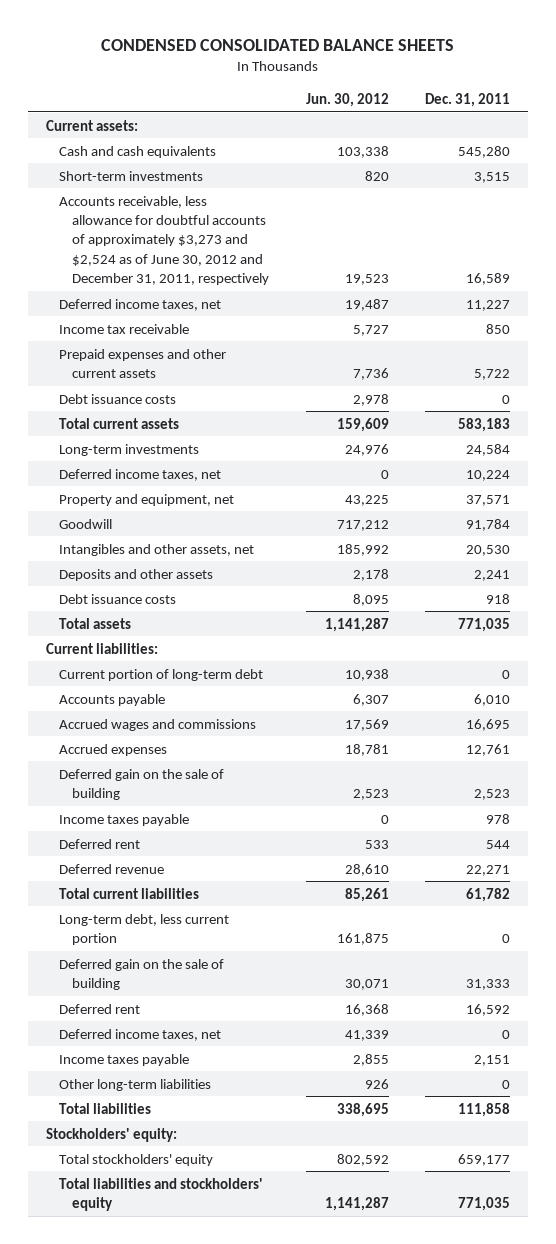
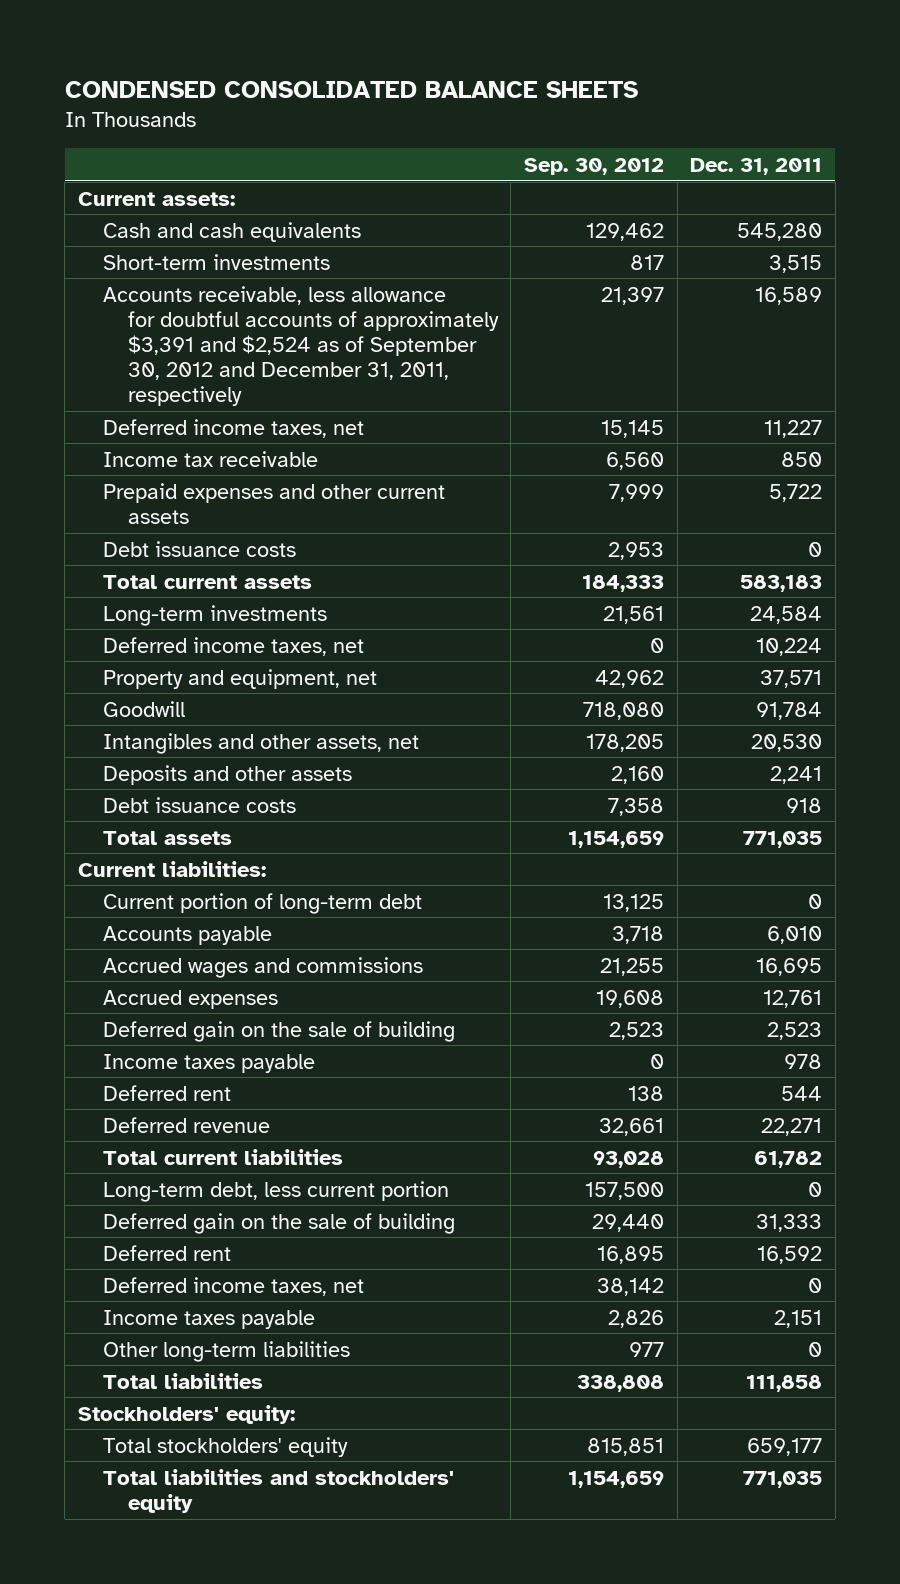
- | Jun. 30, 2012 | Dec. 31, 2011
+ | Sep. 30, 2012 | Dec. 31, 2011
- Accounts receivable, less allowance for doubtful accounts of approximately $3,273 and $2,524 as of June 30, 2012 and December 31, 2011, respectively | 19,523 | 16,589
+ Accounts receivable, less allowance for doubtful accounts of approximately $3,391 and $2,524 as of September 30, 2012 and December 31, 2011, respectively | 21,397 | 16,589

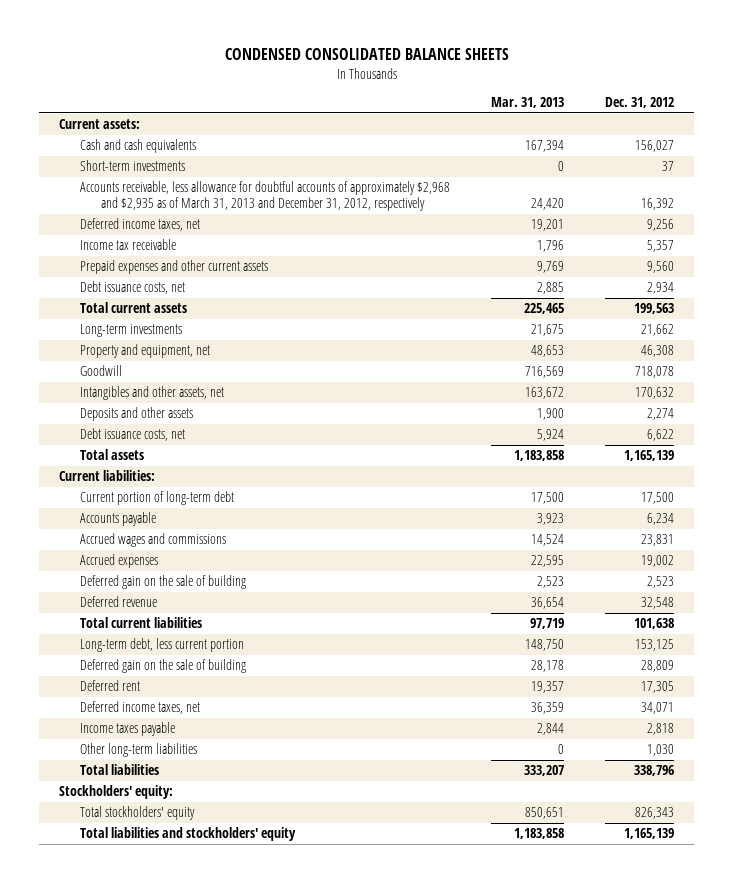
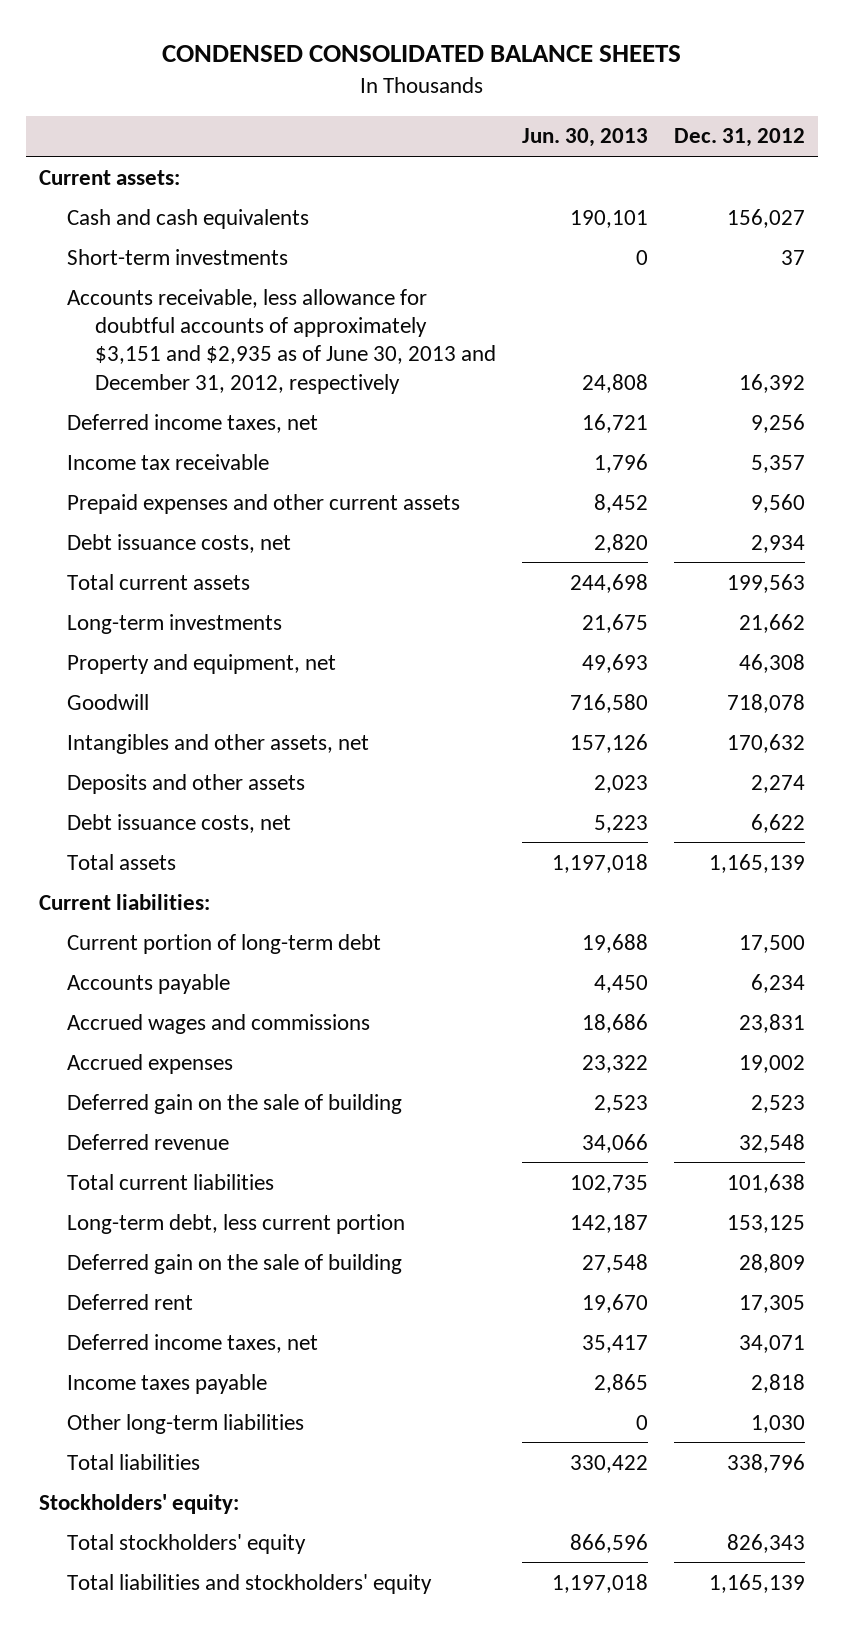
- | Mar. 31, 2013 | Dec. 31, 2012
+ | Jun. 30, 2013 | Dec. 31, 2012
- Accounts receivable, less allowance for doubtful accounts of approximately $2,968 and $2,935 as of March 31, 2013 and December 31, 2012, respectively | 24,420 | 16,392
+ Accounts receivable, less allowance for doubtful accounts of approximately $3,151 and $2,935 as of June 30, 2013 and December 31, 2012, respectively | 24,808 | 16,392

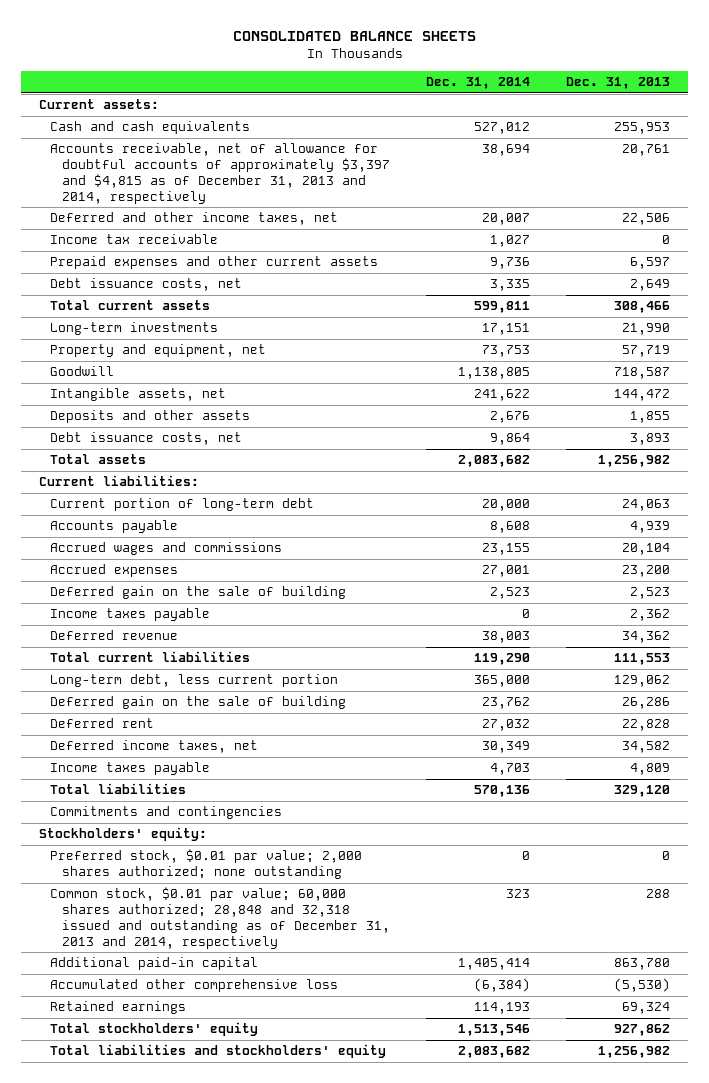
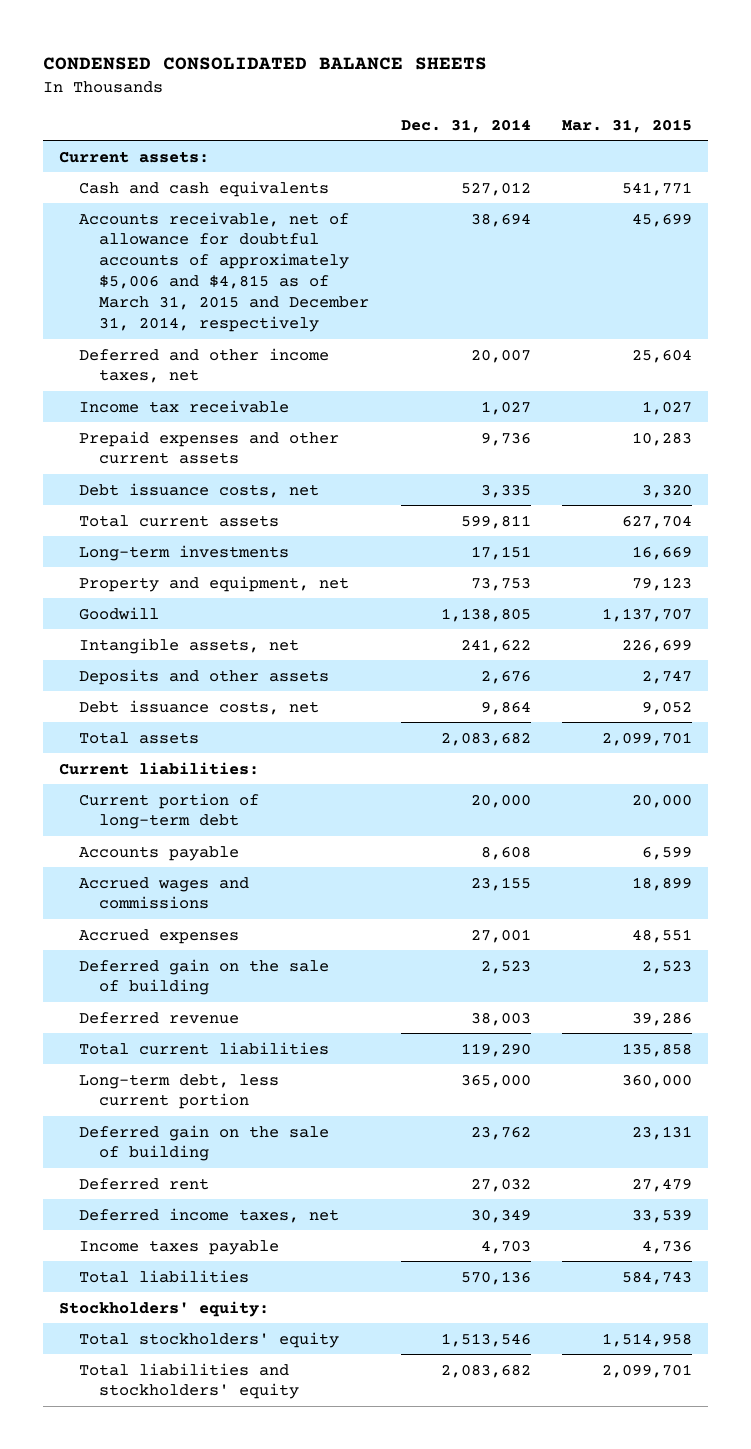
- CONSOLIDATED BALANCE SHEETS
+ CONDENSED CONSOLIDATED BALANCE SHEETS
- | Dec. 31, 2014 | Dec. 31, 2013
+ | Dec. 31, 2014 | Mar. 31, 2015
- Accounts receivable, net of allowance for doubtful accounts of approximately $3,397 and $4,815 as of December 31, 2013 and 2014, respectively | 38,694 | 20,761
+ Accounts receivable, net of allowance for doubtful accounts of approximately $5,006 and $4,815 as of March 31, 2015 and December 31, 2014, respectively | 38,694 | 45,699
- Income taxes payable | 0 | 2,362
- Commitments and contingencies
- Preferred stock, $0.01 par value; 2,000 shares authorized; none outstanding | 0 | 0
- Common stock, $0.01 par value; 60,000 shares authorized; 28,848 and 32,318 issued and outstanding as of December 31, 2013 and 2014, respectively | 323 | 288
- Additional paid-in capital | 1,405,414 | 863,780
- Accumulated other comprehensive loss | (6,384) | (5,530)
- Retained earnings | 114,193 | 69,324

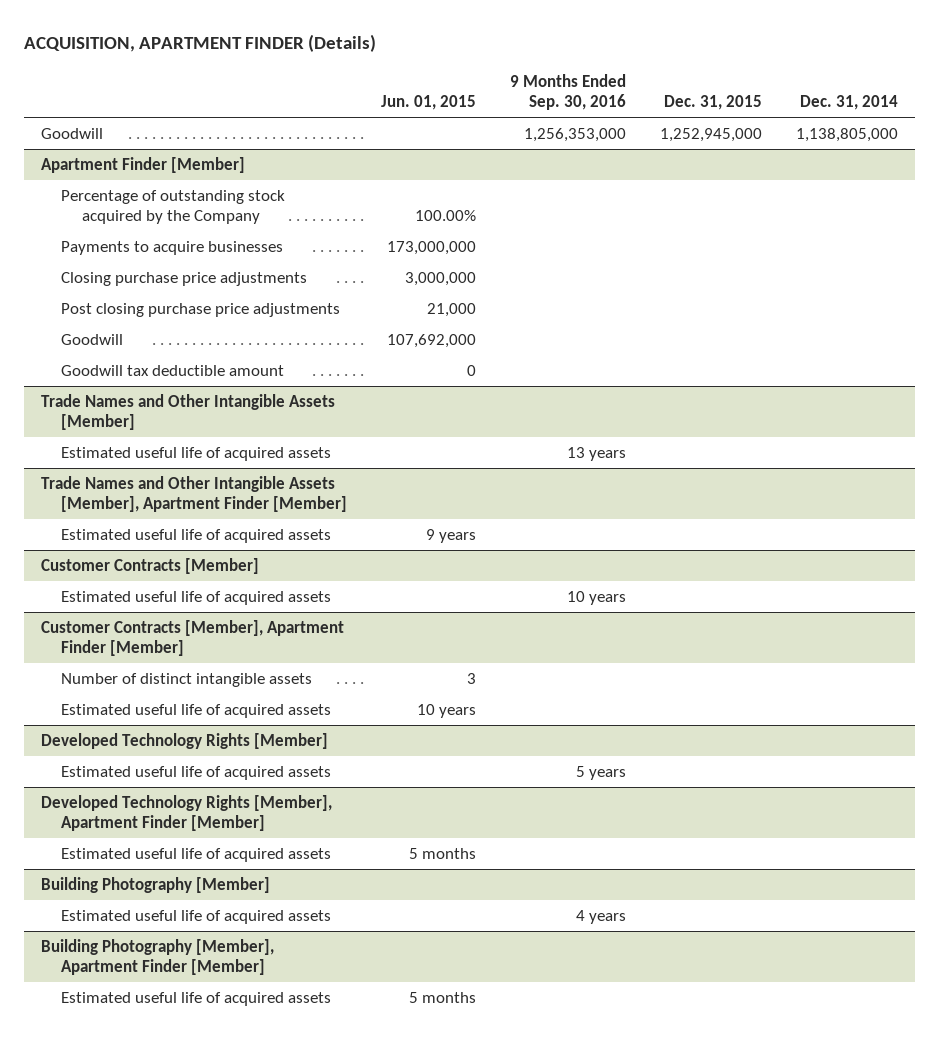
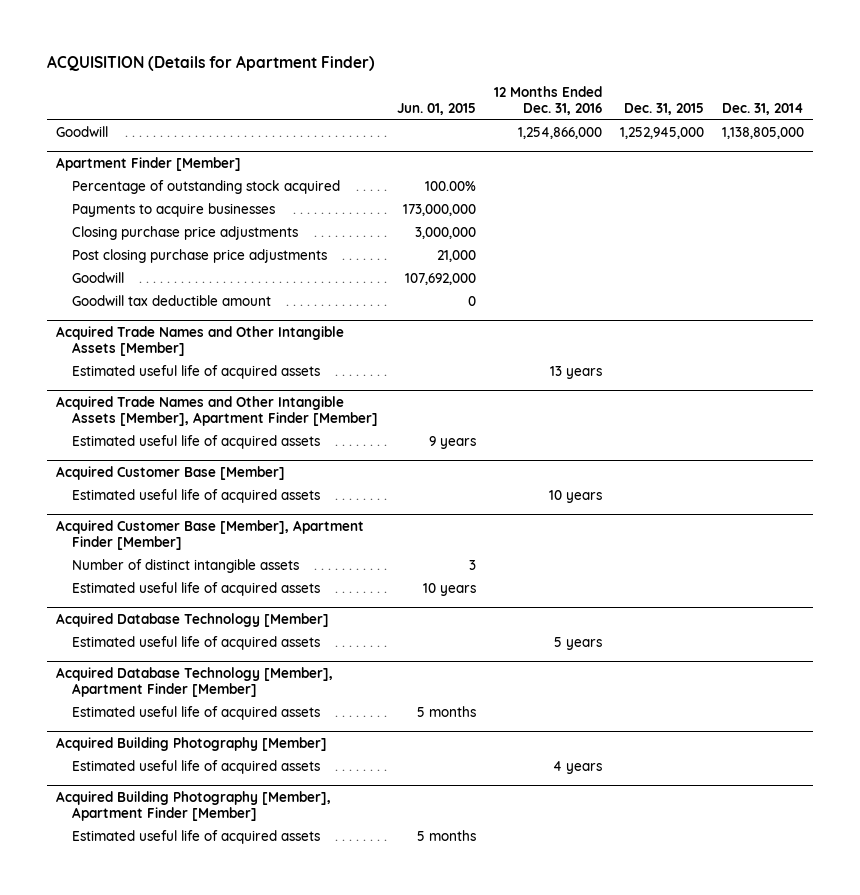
- ACQUISITION, APARTMENT FINDER (Details)
+ ACQUISITION (Details for Apartment Finder)
- | Jun. 01, 2015 | 9 Months Ended Sep. 30, 2016 | Dec. 31, 2015 | Dec. 31, 2014
+ | Jun. 01, 2015 | 12 Months Ended Dec. 31, 2016 | Dec. 31, 2015 | Dec. 31, 2014
@ Apartment Finder [Member]
- Percentage of outstanding stock acquired by the Company | 100.00% | | |
+ Percentage of outstanding stock acquired | 100.00% | | |
- Trade Names and Other Intangible Assets [Member]
+ Acquired Trade Names and Other Intangible Assets [Member]
- Trade Names and Other Intangible Assets [Member], Apartment Finder [Member]
+ Acquired Trade Names and Other Intangible Assets [Member], Apartment Finder [Member]
- Customer Contracts [Member]
+ Acquired Customer Base [Member]
- Customer Contracts [Member], Apartment Finder [Member]
+ Acquired Customer Base [Member], Apartment Finder [Member]
- Developed Technology Rights [Member]
+ Acquired Database Technology [Member]
- Developed Technology Rights [Member], Apartment Finder [Member]
+ Acquired Database Technology [Member], Apartment Finder [Member]
- Building Photography [Member]
+ Acquired Building Photography [Member]
- Building Photography [Member], Apartment Finder [Member]
+ Acquired Building Photography [Member], Apartment Finder [Member]

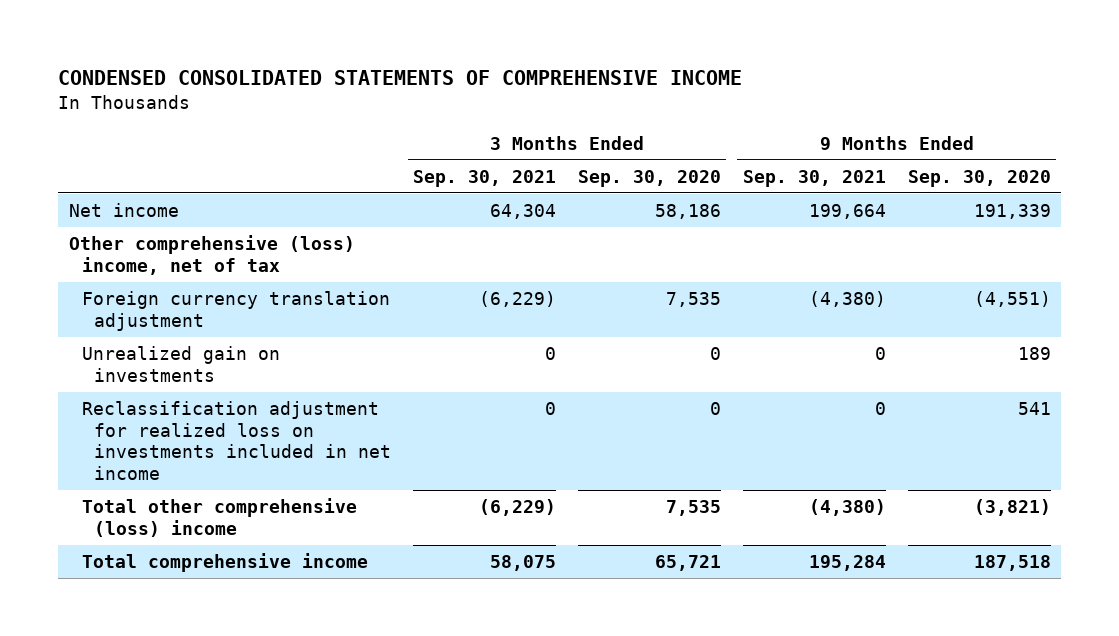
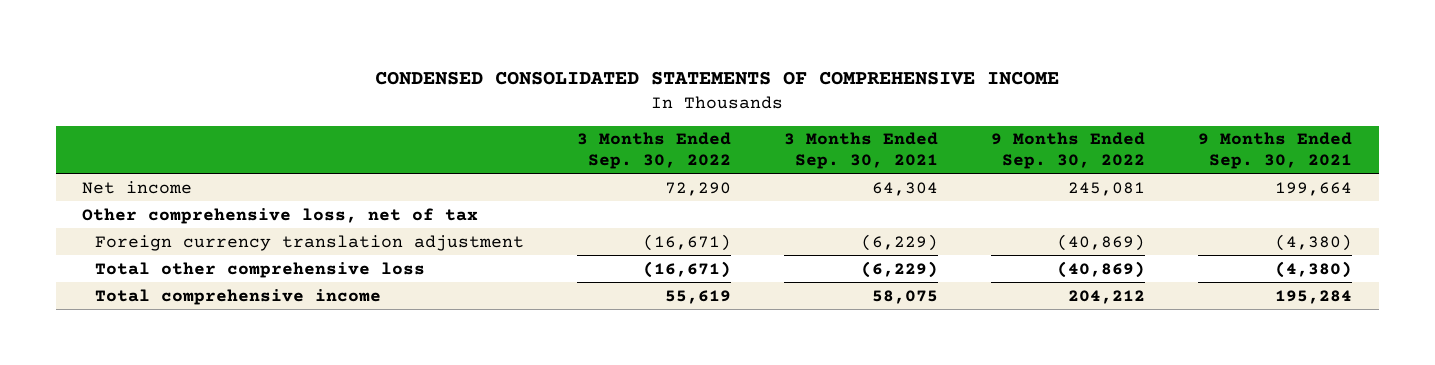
- | 3 Months Ended Sep. 30, 2021 | 3 Months Ended Sep. 30, 2020 | 9 Months Ended Sep. 30, 2021 | 9 Months Ended Sep. 30, 2020
+ | 3 Months Ended Sep. 30, 2022 | 3 Months Ended Sep. 30, 2021 | 9 Months Ended Sep. 30, 2022 | 9 Months Ended Sep. 30, 2021
- Other comprehensive (loss) income, net of tax
+ Other comprehensive loss, net of tax
- Unrealized gain on investments | 0 | 0 | 0 | 189
- Reclassification adjustment for realized loss on investments included in net income | 0 | 0 | 0 | 541
- Total other comprehensive (loss) income | (6,229) | 7,535 | (4,380) | (3,821)
+ Total other comprehensive loss | (16,671) | (6,229) | (40,869) | (4,380)

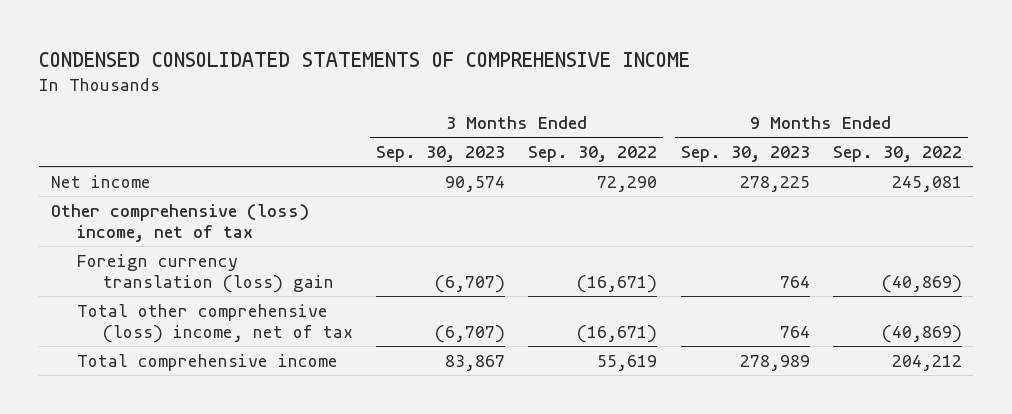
- | 3 Months Ended Sep. 30, 2022 | 3 Months Ended Sep. 30, 2021 | 9 Months Ended Sep. 30, 2022 | 9 Months Ended Sep. 30, 2021
+ | 3 Months Ended Sep. 30, 2023 | 3 Months Ended Sep. 30, 2022 | 9 Months Ended Sep. 30, 2023 | 9 Months Ended Sep. 30, 2022
- Other comprehensive loss, net of tax
- Foreign currency translation adjustment | (16,671) | (6,229) | (40,869) | (4,380)
- Total other comprehensive loss | (16,671) | (6,229) | (40,869) | (4,380)
+ Other comprehensive (loss) income, net of tax
+ Foreign currency translation (loss) gain | (6,707) | (16,671) | 764 | (40,869)
+ Total other comprehensive (loss) income, net of tax | (6,707) | (16,671) | 764 | (40,869)

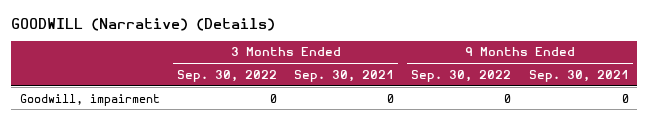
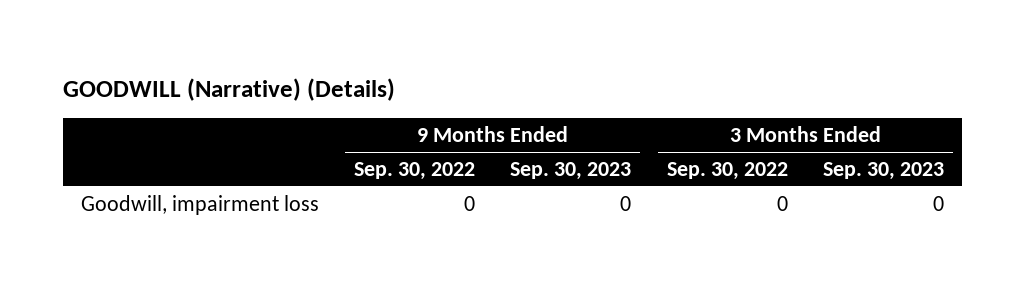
- | 3 Months Ended Sep. 30, 2022 | 3 Months Ended Sep. 30, 2021 | 9 Months Ended Sep. 30, 2022 | 9 Months Ended Sep. 30, 2021
+ | 9 Months Ended Sep. 30, 2022 | 9 Months Ended Sep. 30, 2023 | 3 Months Ended Sep. 30, 2022 | 3 Months Ended Sep. 30, 2023
- Goodwill, impairment | 0 | 0 | 0 | 0
+ Goodwill, impairment loss | 0 | 0 | 0 | 0

